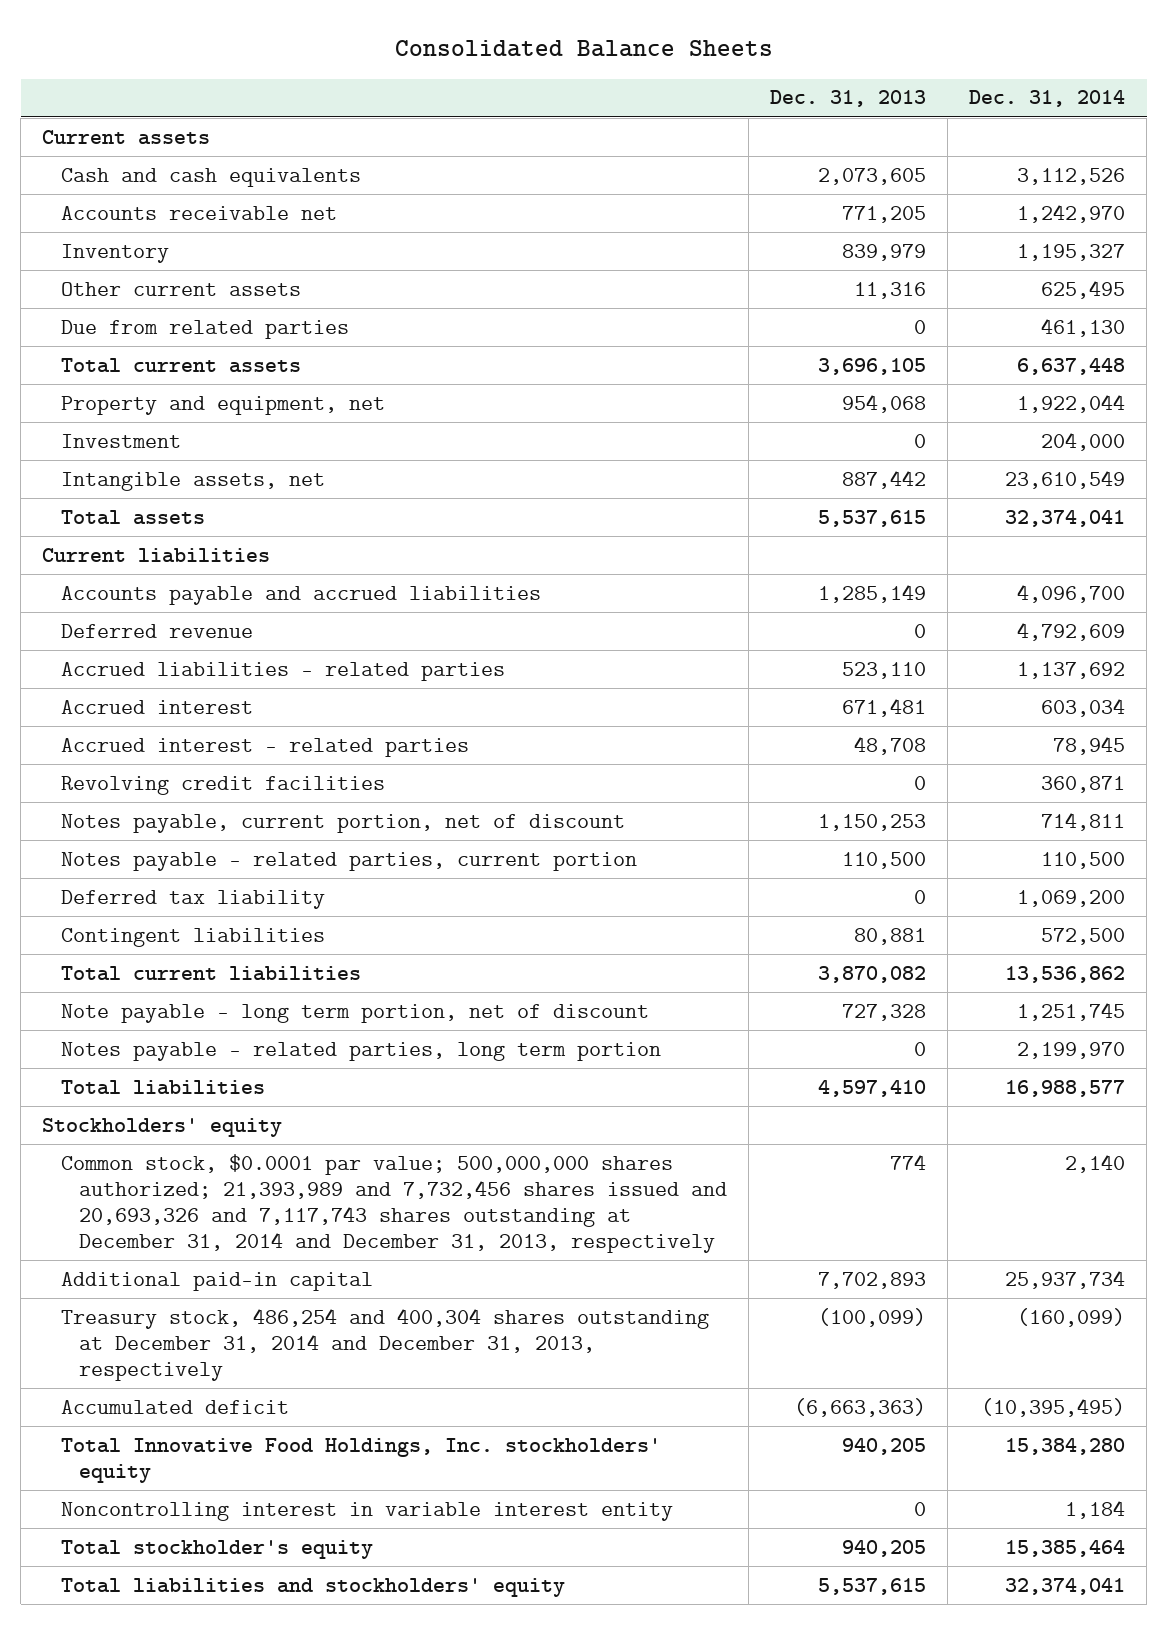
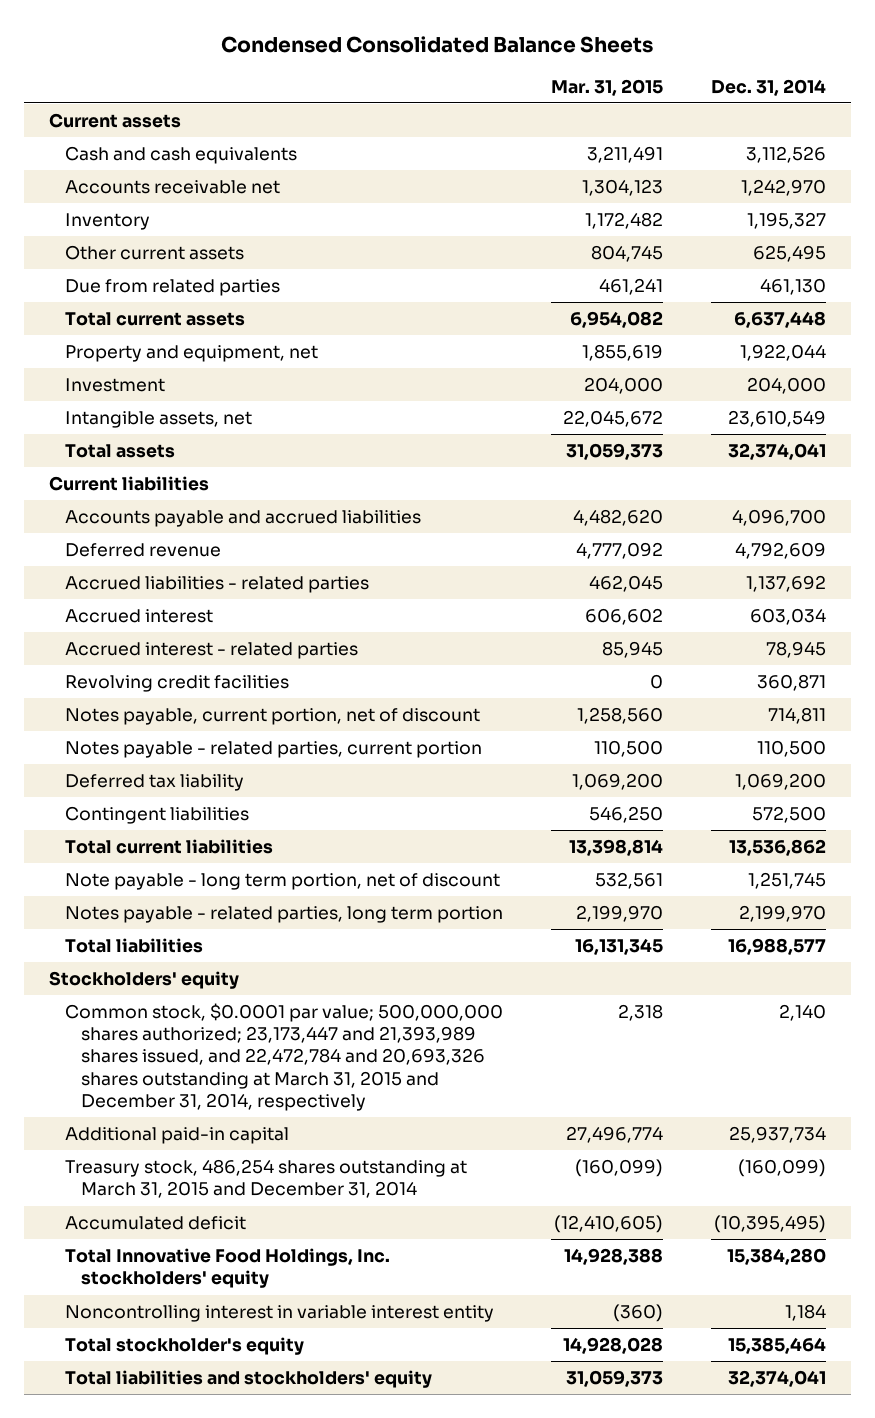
- Consolidated Balance Sheets
+ Condensed Consolidated Balance Sheets
- | Dec. 31, 2013 | Dec. 31, 2014
+ | Mar. 31, 2015 | Dec. 31, 2014
- Common stock, $0.0001 par value; 500,000,000 shares authorized; 21,393,989 and 7,732,456 shares issued and 20,693,326 and 7,117,743 shares outstanding at December 31, 2014 and December 31, 2013, respectively | 774 | 2,140
+ Common stock, $0.0001 par value; 500,000,000 shares authorized; 23,173,447 and 21,393,989 shares issued, and 22,472,784 and 20,693,326 shares outstanding at March 31, 2015 and December 31, 2014, respectively | 2,318 | 2,140
- Treasury stock, 486,254 and 400,304 shares outstanding at December 31, 2014 and December 31, 2013, respectively | (100,099) | (160,099)
+ Treasury stock, 486,254 shares outstanding at March 31, 2015 and December 31, 2014 | (160,099) | (160,099)

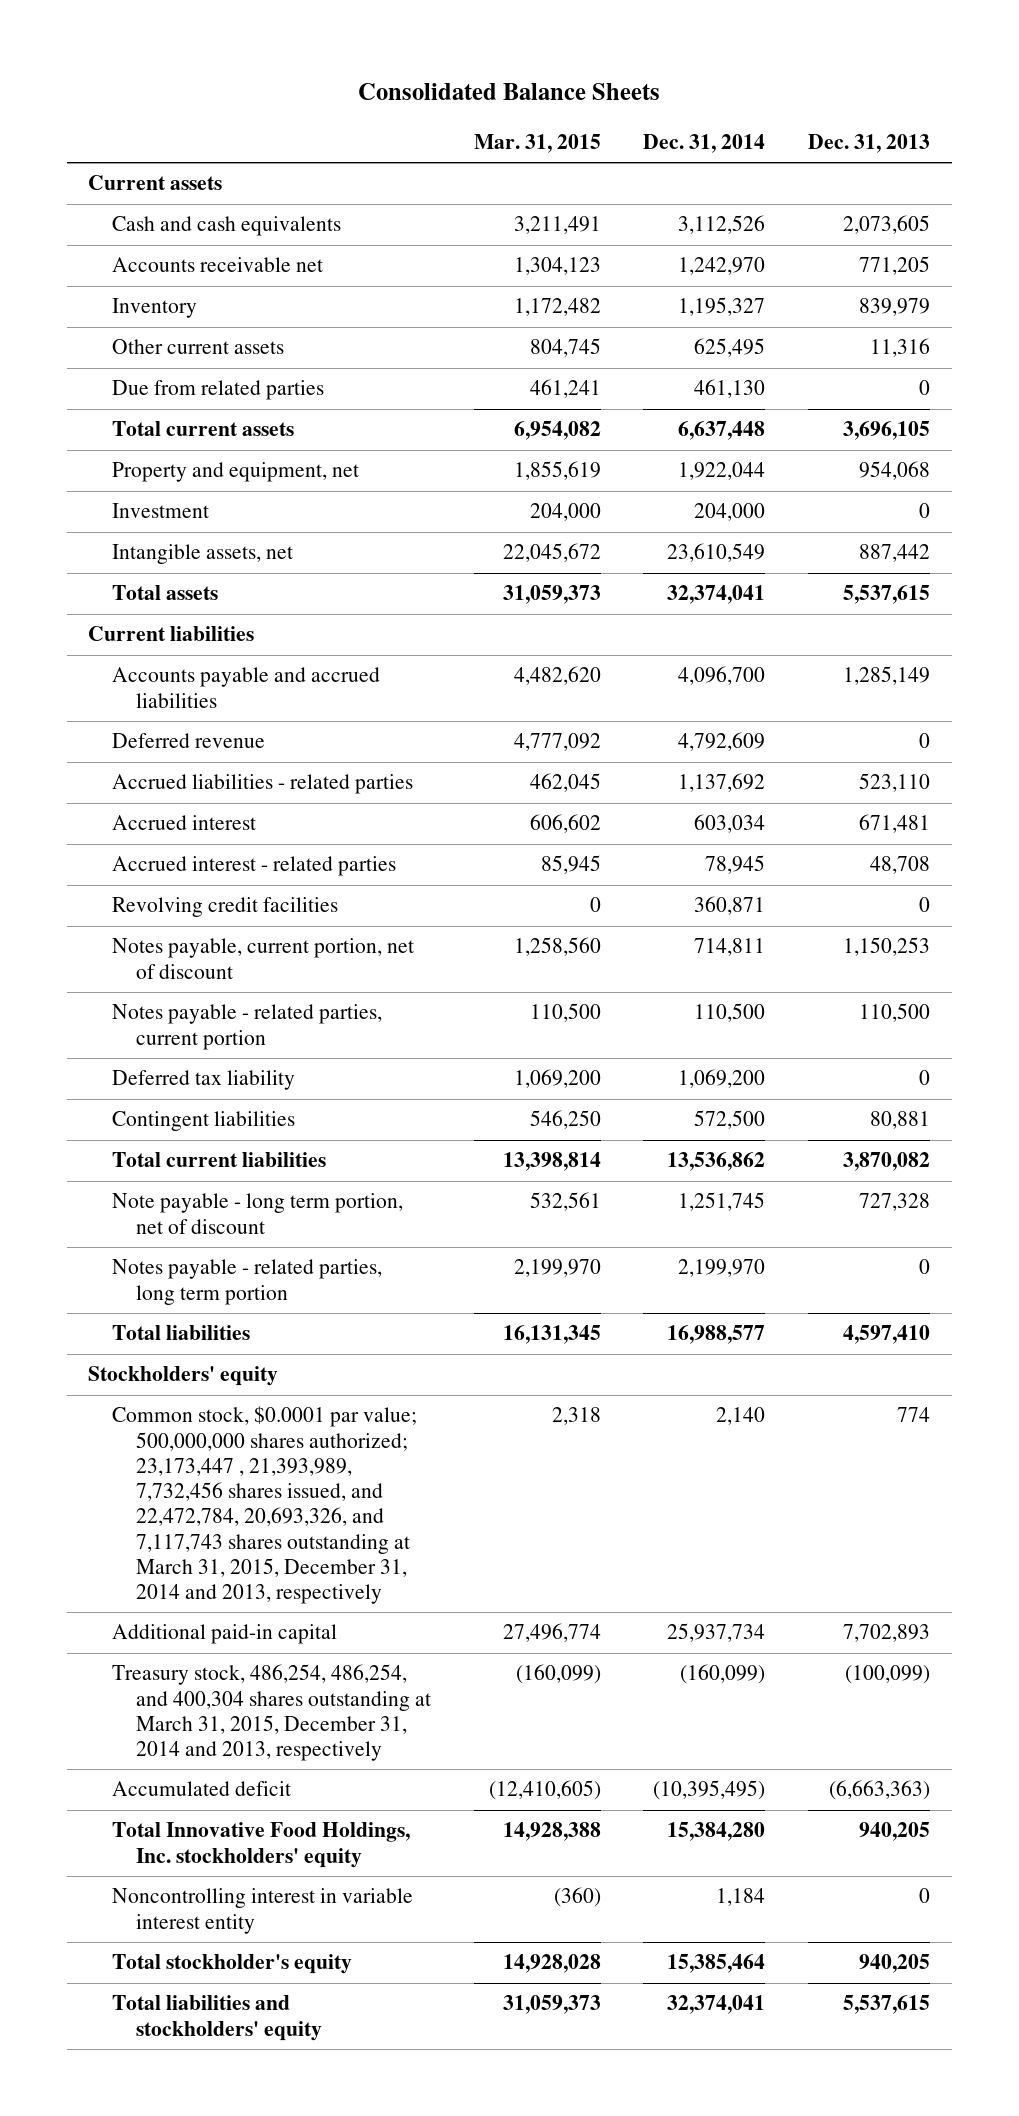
- Condensed Consolidated Balance Sheets
+ Consolidated Balance Sheets
- | Mar. 31, 2015 | Dec. 31, 2014
+ | Mar. 31, 2015 | Dec. 31, 2014 | Dec. 31, 2013
- Common stock, $0.0001 par value; 500,000,000 shares authorized; 23,173,447 and 21,393,989 shares issued, and 22,472,784 and 20,693,326 shares outstanding at March 31, 2015 and December 31, 2014, respectively | 2,318 | 2,140
+ Common stock, $0.0001 par value; 500,000,000 shares authorized; 23,173,447 , 21,393,989, 7,732,456 shares issued, and 22,472,784, 20,693,326, and 7,117,743 shares outstanding at March 31, 2015, December 31, 2014 and 2013, respectively | 2,318 | 2,140 | 774
- Treasury stock, 486,254 shares outstanding at March 31, 2015 and December 31, 2014 | (160,099) | (160,099)
+ Treasury stock, 486,254, 486,254, and 400,304 shares outstanding at March 31, 2015, December 31, 2014 and 2013, respectively | (160,099) | (160,099) | (100,099)

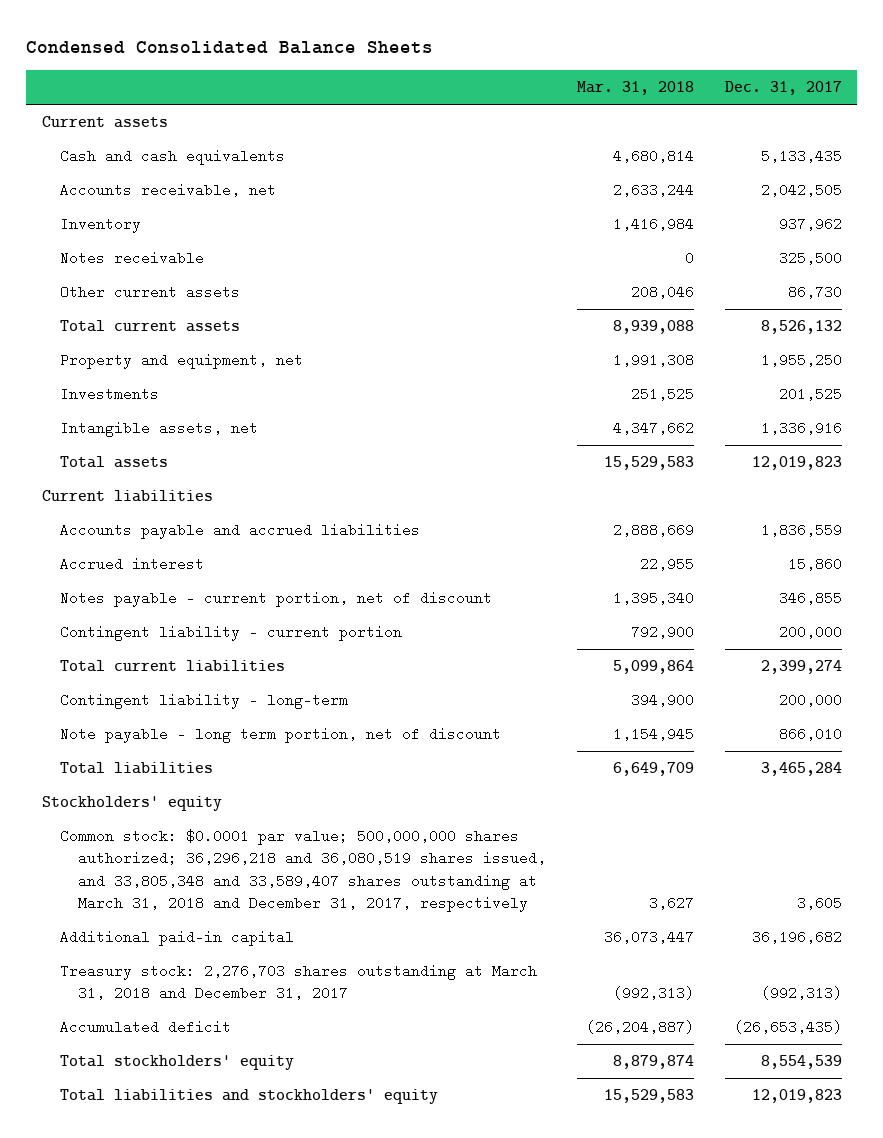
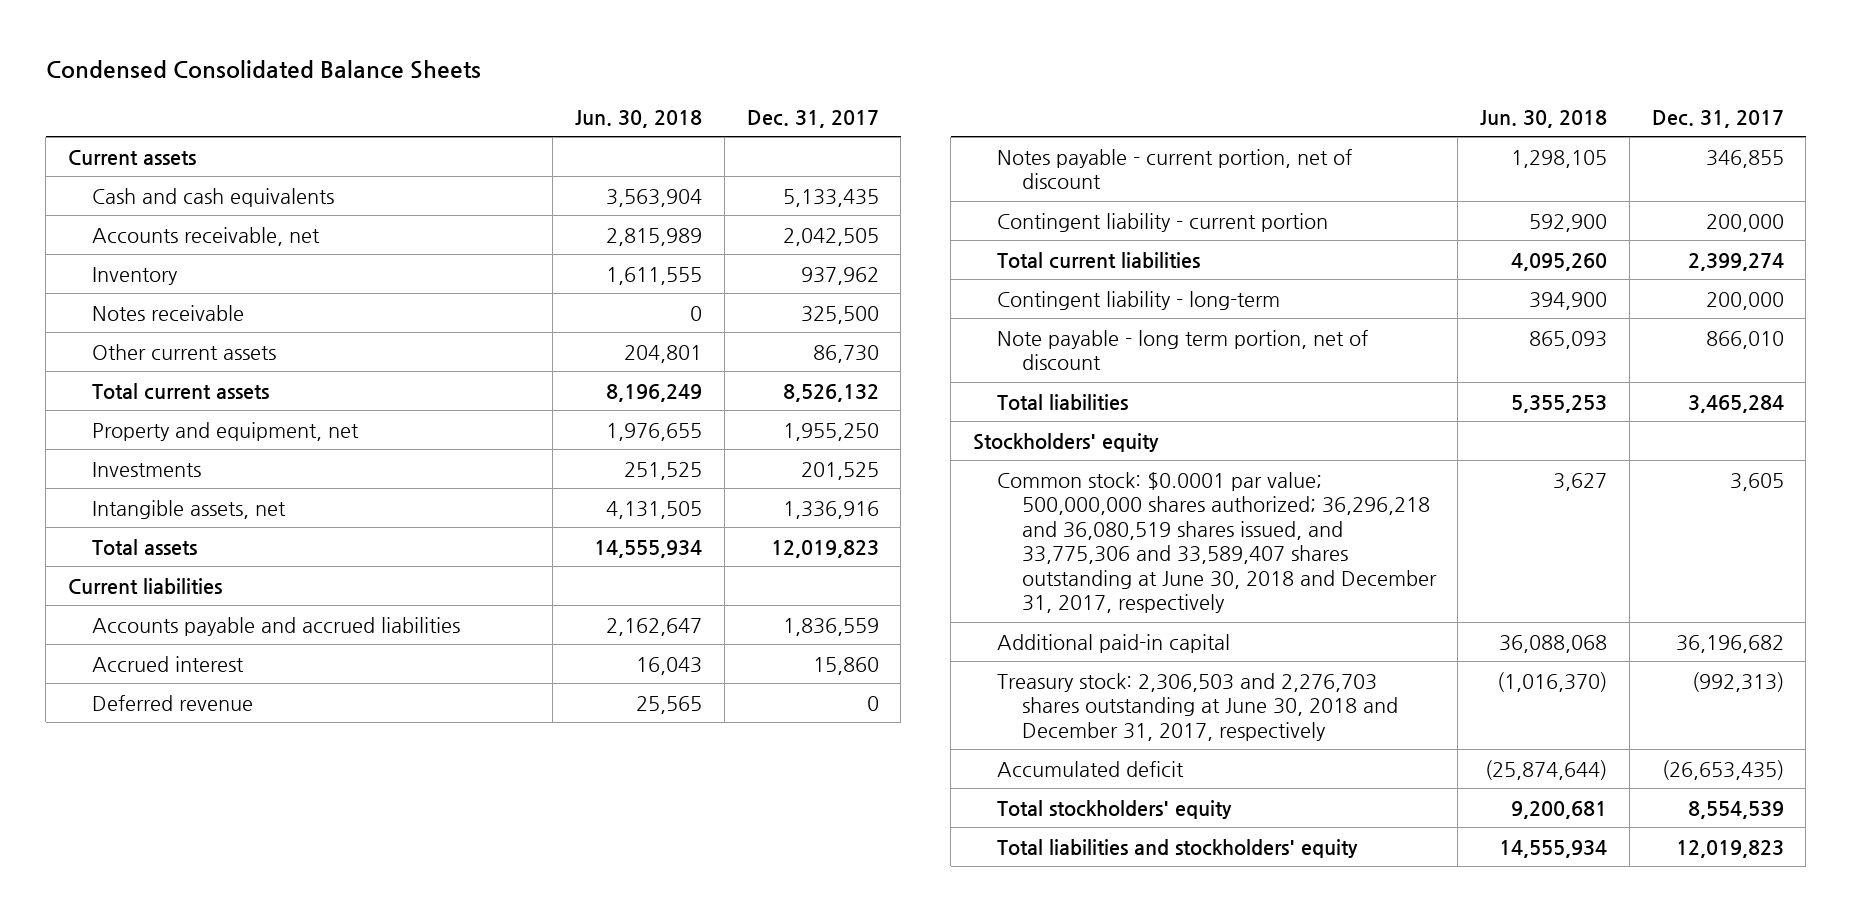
- | Mar. 31, 2018 | Dec. 31, 2017
+ | Jun. 30, 2018 | Dec. 31, 2017
+ Deferred revenue | 25,565 | 0
- Common stock: $0.0001 par value; 500,000,000 shares authorized; 36,296,218 and 36,080,519 shares issued, and 33,805,348 and 33,589,407 shares outstanding at March 31, 2018 and December 31, 2017, respectively | 3,627 | 3,605
+ Common stock: $0.0001 par value; 500,000,000 shares authorized; 36,296,218 and 36,080,519 shares issued, and 33,775,306 and 33,589,407 shares outstanding at June 30, 2018 and December 31, 2017, respectively | 3,627 | 3,605
- Treasury stock: 2,276,703 shares outstanding at March 31, 2018 and December 31, 2017 | (992,313) | (992,313)
+ Treasury stock: 2,306,503 and 2,276,703 shares outstanding at June 30, 2018 and December 31, 2017, respectively | (1,016,370) | (992,313)

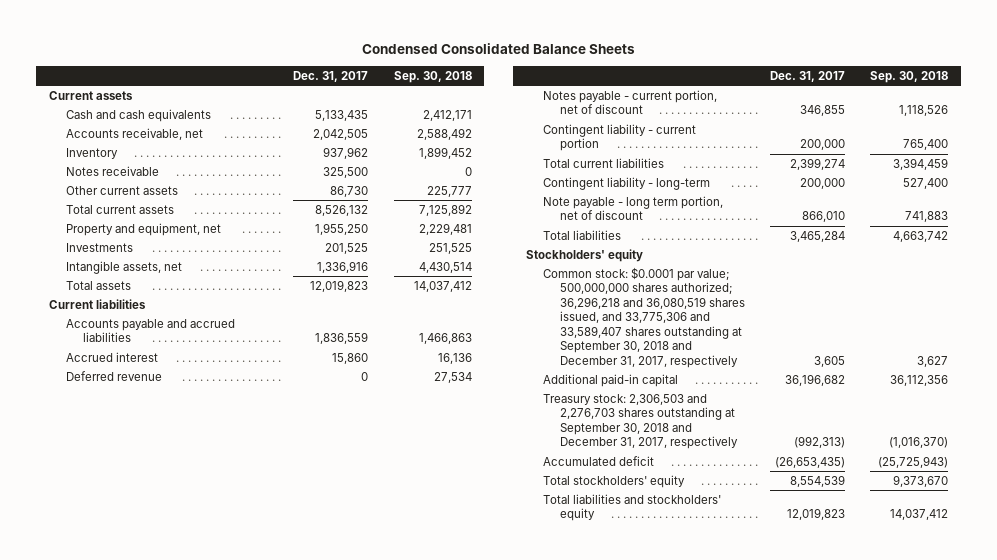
- | Jun. 30, 2018 | Dec. 31, 2017
+ | Dec. 31, 2017 | Sep. 30, 2018
- Common stock: $0.0001 par value; 500,000,000 shares authorized; 36,296,218 and 36,080,519 shares issued, and 33,775,306 and 33,589,407 shares outstanding at June 30, 2018 and December 31, 2017, respectively | 3,627 | 3,605
+ Common stock: $0.0001 par value; 500,000,000 shares authorized; 36,296,218 and 36,080,519 shares issued, and 33,775,306 and 33,589,407 shares outstanding at September 30, 2018 and December 31, 2017, respectively | 3,605 | 3,627
- Treasury stock: 2,306,503 and 2,276,703 shares outstanding at June 30, 2018 and December 31, 2017, respectively | (1,016,370) | (992,313)
+ Treasury stock: 2,306,503 and 2,276,703 shares outstanding at September 30, 2018 and December 31, 2017, respectively | (992,313) | (1,016,370)

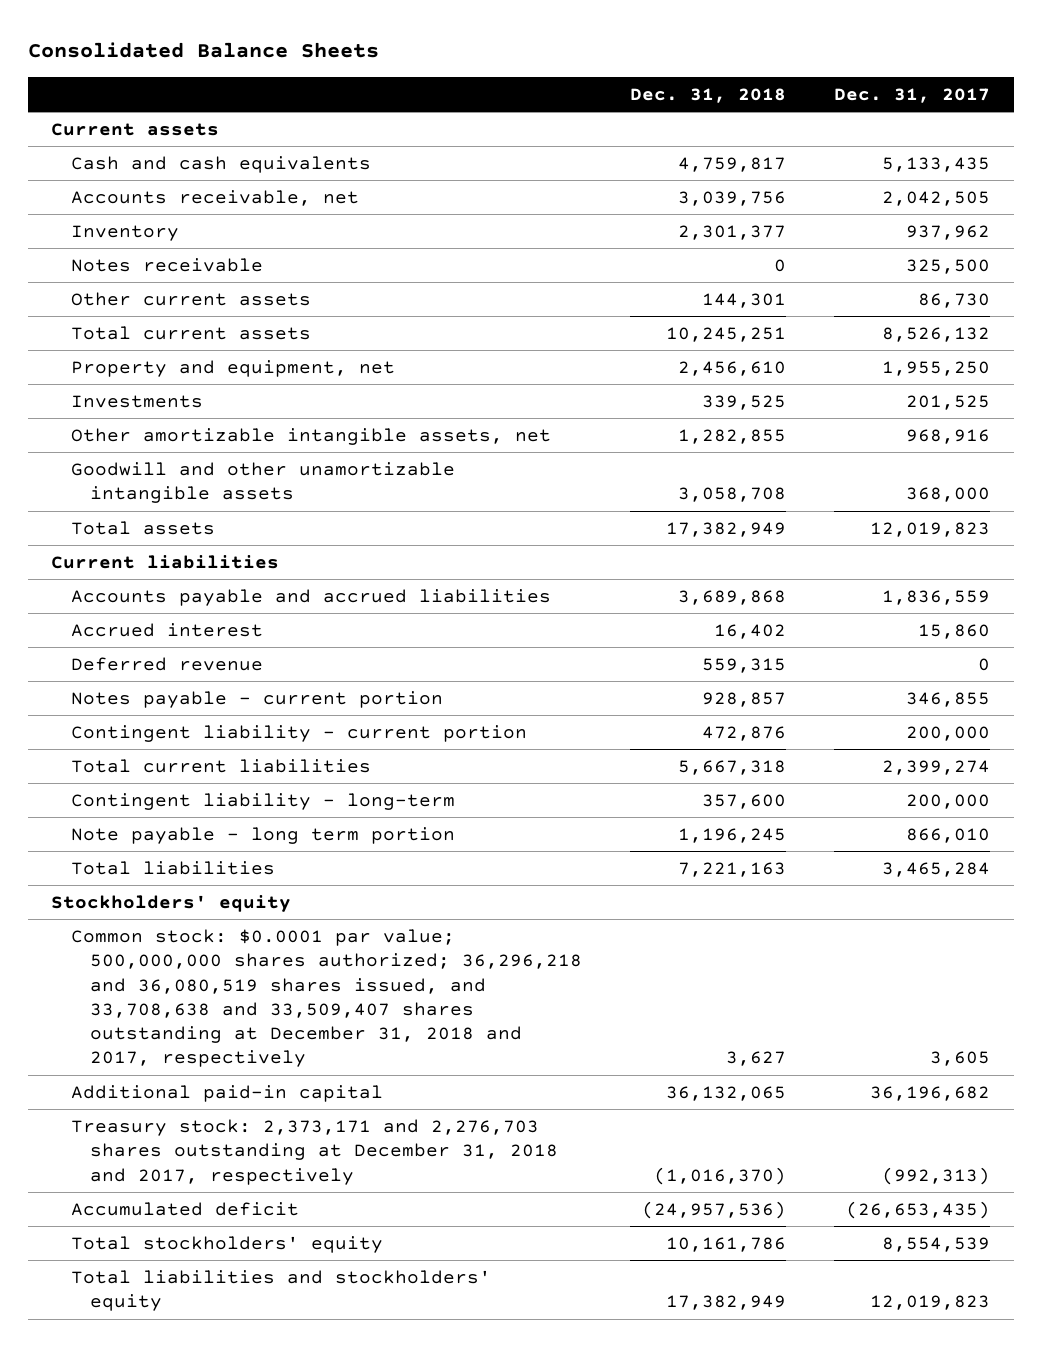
- Condensed Consolidated Balance Sheets
+ Consolidated Balance Sheets
- | Dec. 31, 2017 | Sep. 30, 2018
+ | Dec. 31, 2018 | Dec. 31, 2017
- Intangible assets, net | 1,336,916 | 4,430,514
+ Other amortizable intangible assets, net | 1,282,855 | 968,916
+ Goodwill and other unamortizable intangible assets | 3,058,708 | 368,000
- Notes payable - current portion, net of discount | 346,855 | 1,118,526
+ Notes payable - current portion | 928,857 | 346,855
- Note payable - long term portion, net of discount | 866,010 | 741,883
+ Note payable - long term portion | 1,196,245 | 866,010
- Common stock: $0.0001 par value; 500,000,000 shares authorized; 36,296,218 and 36,080,519 shares issued, and 33,775,306 and 33,589,407 shares outstanding at September 30, 2018 and December 31, 2017, respectively | 3,605 | 3,627
+ Common stock: $0.0001 par value; 500,000,000 shares authorized; 36,296,218 and 36,080,519 shares issued, and 33,708,638 and 33,509,407 shares outstanding at December 31, 2018 and 2017, respectively | 3,627 | 3,605
- Treasury stock: 2,306,503 and 2,276,703 shares outstanding at September 30, 2018 and December 31, 2017, respectively | (992,313) | (1,016,370)
+ Treasury stock: 2,373,171 and 2,276,703 shares outstanding at December 31, 2018 and 2017, respectively | (1,016,370) | (992,313)

